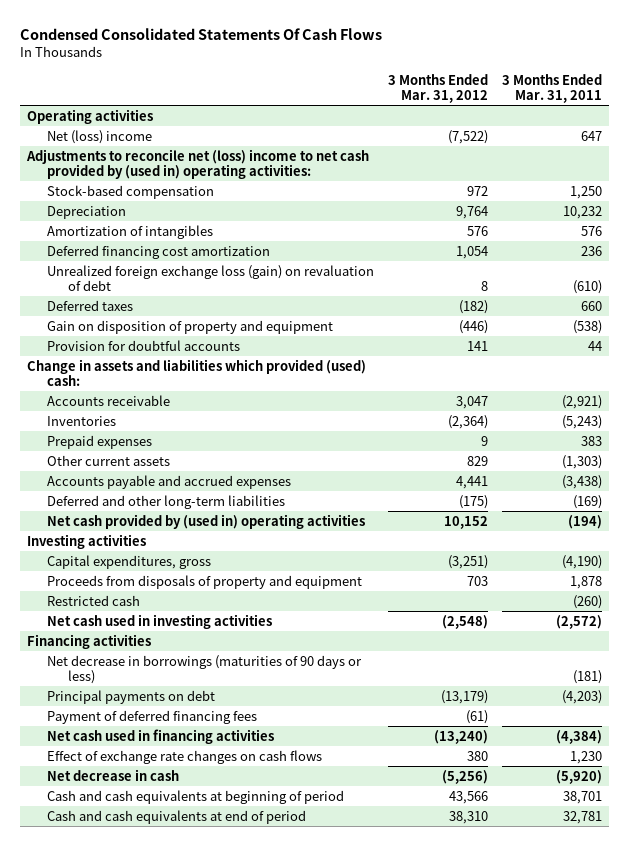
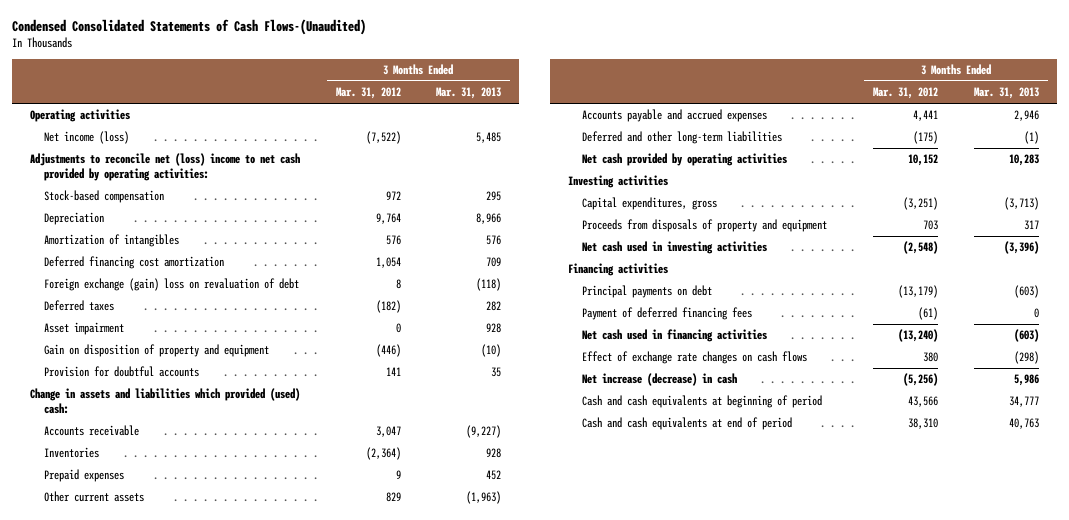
- Condensed Consolidated Statements Of Cash Flows
+ Condensed Consolidated Statements of Cash Flows-(Unaudited)
- | 3 Months Ended Mar. 31, 2012 | 3 Months Ended Mar. 31, 2011
+ | 3 Months Ended Mar. 31, 2012 | 3 Months Ended Mar. 31, 2013
- Net (loss) income | (7,522) | 647
- Adjustments to reconcile net (loss) income to net cash provided by (used in) operating activities:
+ Net income (loss) | (7,522) | 5,485
+ Adjustments to reconcile net (loss) income to net cash provided by operating activities:
- Unrealized foreign exchange loss (gain) on revaluation of debt | 8 | (610)
+ Foreign exchange (gain) loss on revaluation of debt | 8 | (118)
+ Asset impairment | 0 | 928
- Net cash provided by (used in) operating activities | 10,152 | (194)
+ Net cash provided by operating activities | 10,152 | 10,283
- Restricted cash | | (260)
- Net decrease in borrowings (maturities of 90 days or less) | | (181)
- Net decrease in cash | (5,256) | (5,920)
+ Net increase (decrease) in cash | (5,256) | 5,986

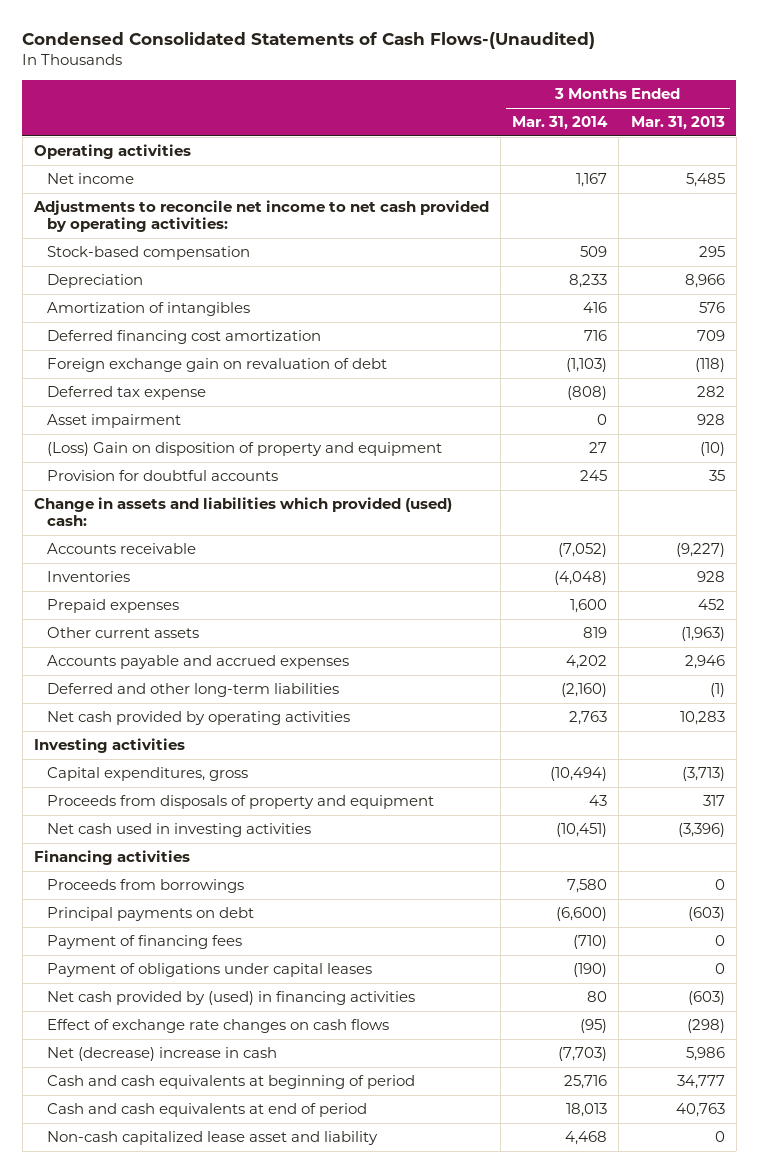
- | 3 Months Ended Mar. 31, 2012 | 3 Months Ended Mar. 31, 2013
+ | 3 Months Ended Mar. 31, 2014 | 3 Months Ended Mar. 31, 2013
- Net income (loss) | (7,522) | 5,485
- Adjustments to reconcile net (loss) income to net cash provided by operating activities:
+ Net income | 1,167 | 5,485
+ Adjustments to reconcile net income to net cash provided by operating activities:
- Foreign exchange (gain) loss on revaluation of debt | 8 | (118)
- Deferred taxes | (182) | 282
+ Foreign exchange gain on revaluation of debt | (1,103) | (118)
+ Deferred tax expense | (808) | 282
- Gain on disposition of property and equipment | (446) | (10)
+ (Loss) Gain on disposition of property and equipment | 27 | (10)
+ Proceeds from borrowings | 7,580 | 0
- Payment of deferred financing fees | (61) | 0
- Net cash used in financing activities | (13,240) | (603)
+ Payment of financing fees | (710) | 0
+ Payment of obligations under capital leases | (190) | 0
+ Net cash provided by (used) in financing activities | 80 | (603)
- Net increase (decrease) in cash | (5,256) | 5,986
+ Net (decrease) increase in cash | (7,703) | 5,986
+ Non-cash capitalized lease asset and liability | 4,468 | 0

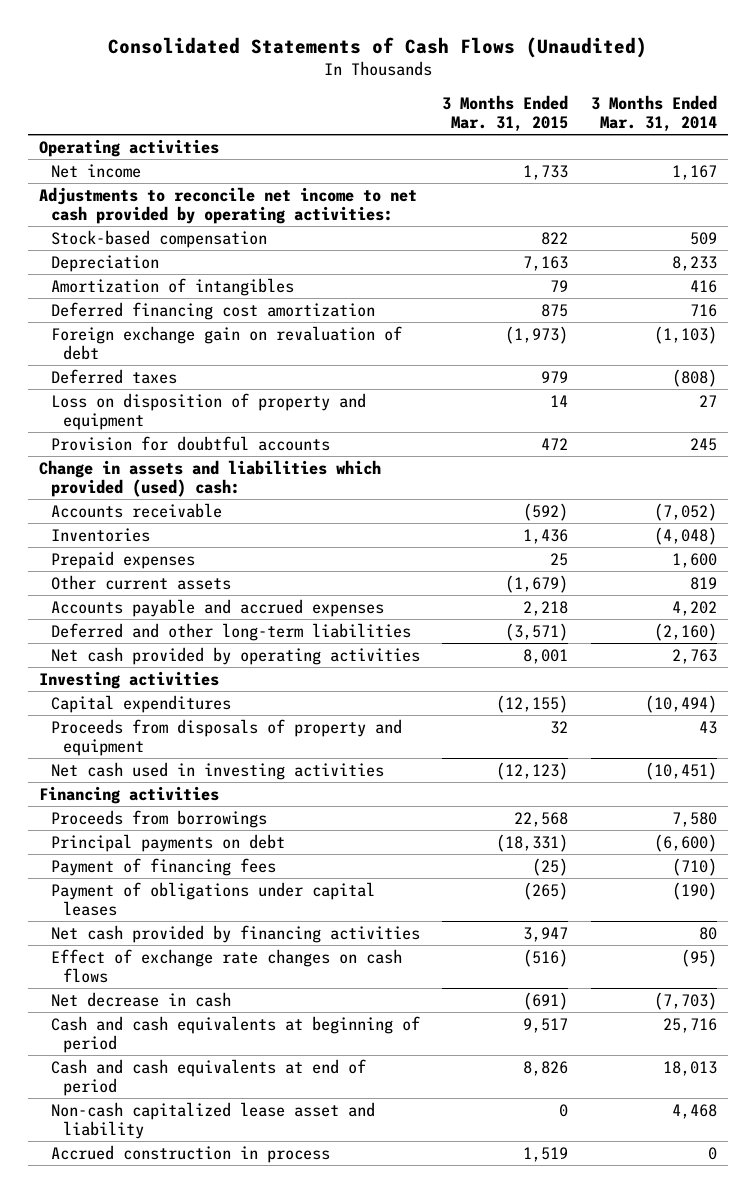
- Condensed Consolidated Statements of Cash Flows-(Unaudited)
+ Consolidated Statements of Cash Flows (Unaudited)
- | 3 Months Ended Mar. 31, 2014 | 3 Months Ended Mar. 31, 2013
+ | 3 Months Ended Mar. 31, 2015 | 3 Months Ended Mar. 31, 2014
- Deferred tax expense | (808) | 282
- Asset impairment | 0 | 928
- (Loss) Gain on disposition of property and equipment | 27 | (10)
+ Deferred taxes | 979 | (808)
+ Loss on disposition of property and equipment | 14 | 27
- Capital expenditures, gross | (10,494) | (3,713)
+ Capital expenditures | (12,155) | (10,494)
- Net cash provided by (used) in financing activities | 80 | (603)
+ Net cash provided by financing activities | 3,947 | 80
- Net (decrease) increase in cash | (7,703) | 5,986
+ Net decrease in cash | (691) | (7,703)
+ Accrued construction in process | 1,519 | 0

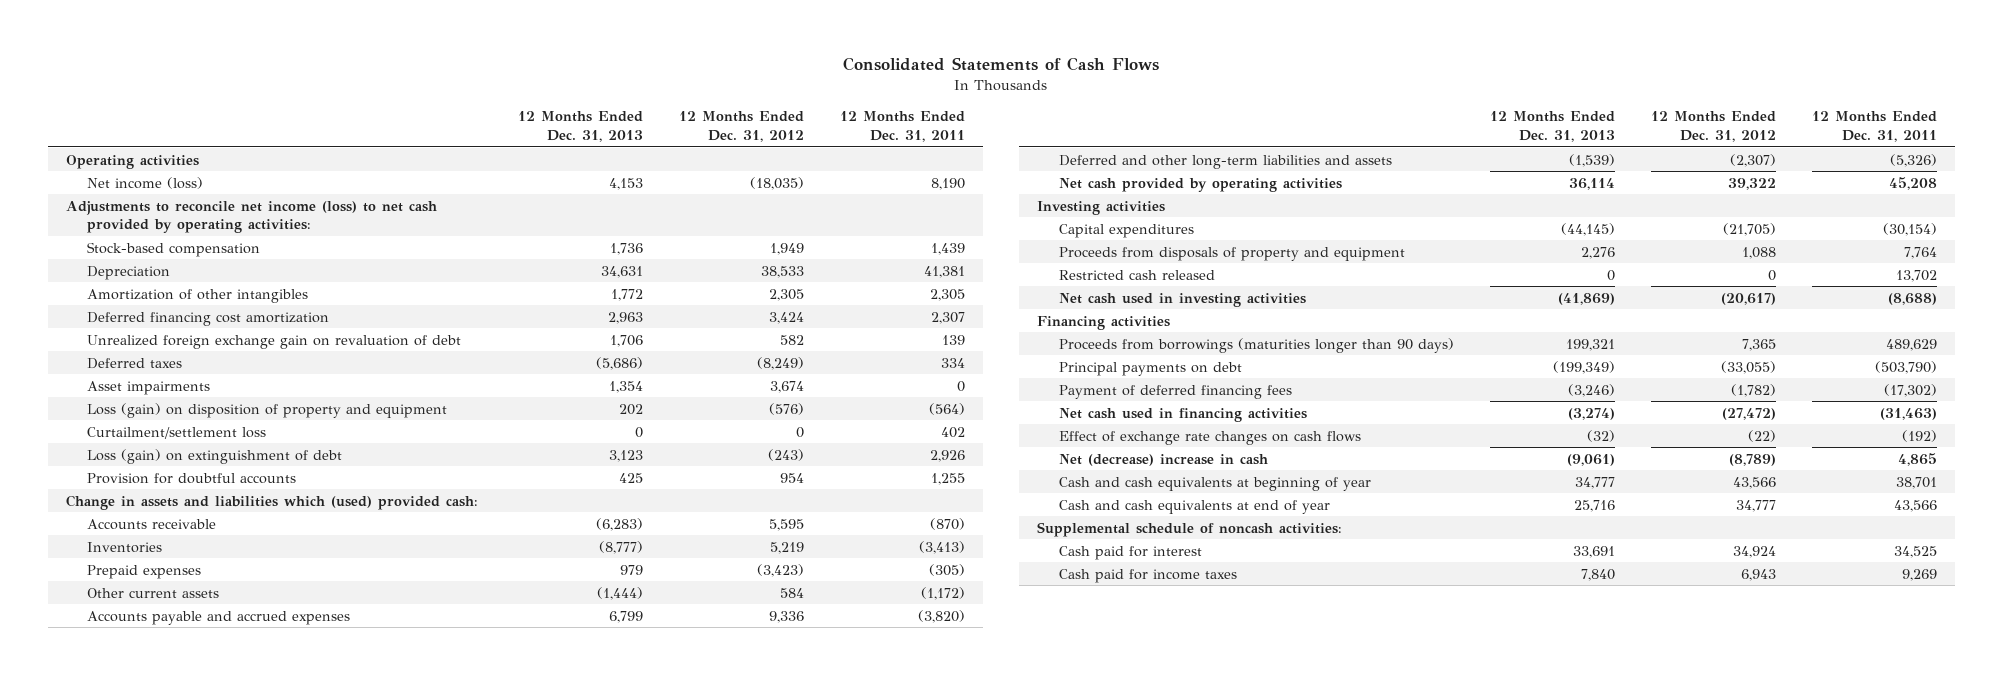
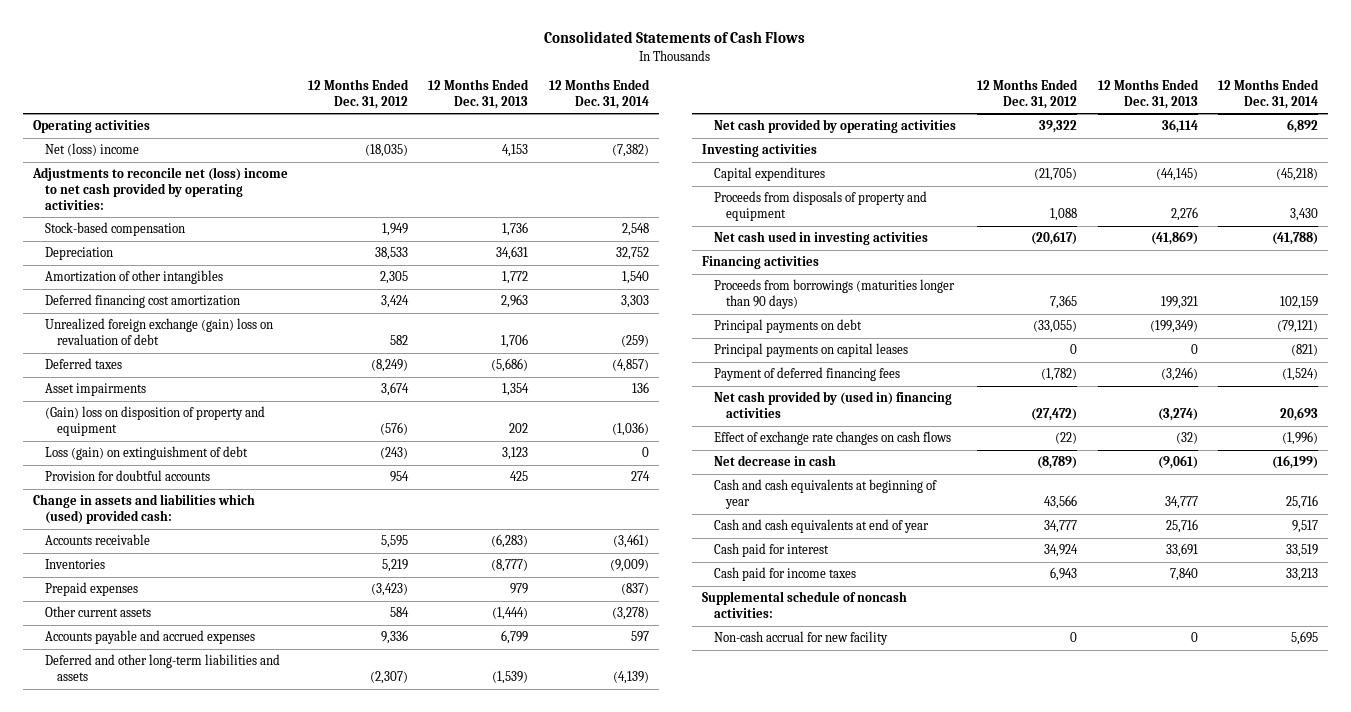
- | 12 Months Ended Dec. 31, 2013 | 12 Months Ended Dec. 31, 2012 | 12 Months Ended Dec. 31, 2011
+ | 12 Months Ended Dec. 31, 2012 | 12 Months Ended Dec. 31, 2013 | 12 Months Ended Dec. 31, 2014
- Net income (loss) | 4,153 | (18,035) | 8,190
- Adjustments to reconcile net income (loss) to net cash provided by operating activities:
+ Net (loss) income | (18,035) | 4,153 | (7,382)
+ Adjustments to reconcile net (loss) income to net cash provided by operating activities:
- Unrealized foreign exchange gain on revaluation of debt | 1,706 | 582 | 139
+ Unrealized foreign exchange (gain) loss on revaluation of debt | 582 | 1,706 | (259)
- Loss (gain) on disposition of property and equipment | 202 | (576) | (564)
- Curtailment/settlement loss | 0 | 0 | 402
+ (Gain) loss on disposition of property and equipment | (576) | 202 | (1,036)
- Restricted cash released | 0 | 0 | 13,702
+ Principal payments on capital leases | 0 | 0 | (821)
- Net cash used in financing activities | (3,274) | (27,472) | (31,463)
+ Net cash provided by (used in) financing activities | (27,472) | (3,274) | 20,693
- Net (decrease) increase in cash | (9,061) | (8,789) | 4,865
+ Net decrease in cash | (8,789) | (9,061) | (16,199)
moved down: Supplemental schedule of noncash activities:
+ Non-cash accrual for new facility | 0 | 0 | 5,695

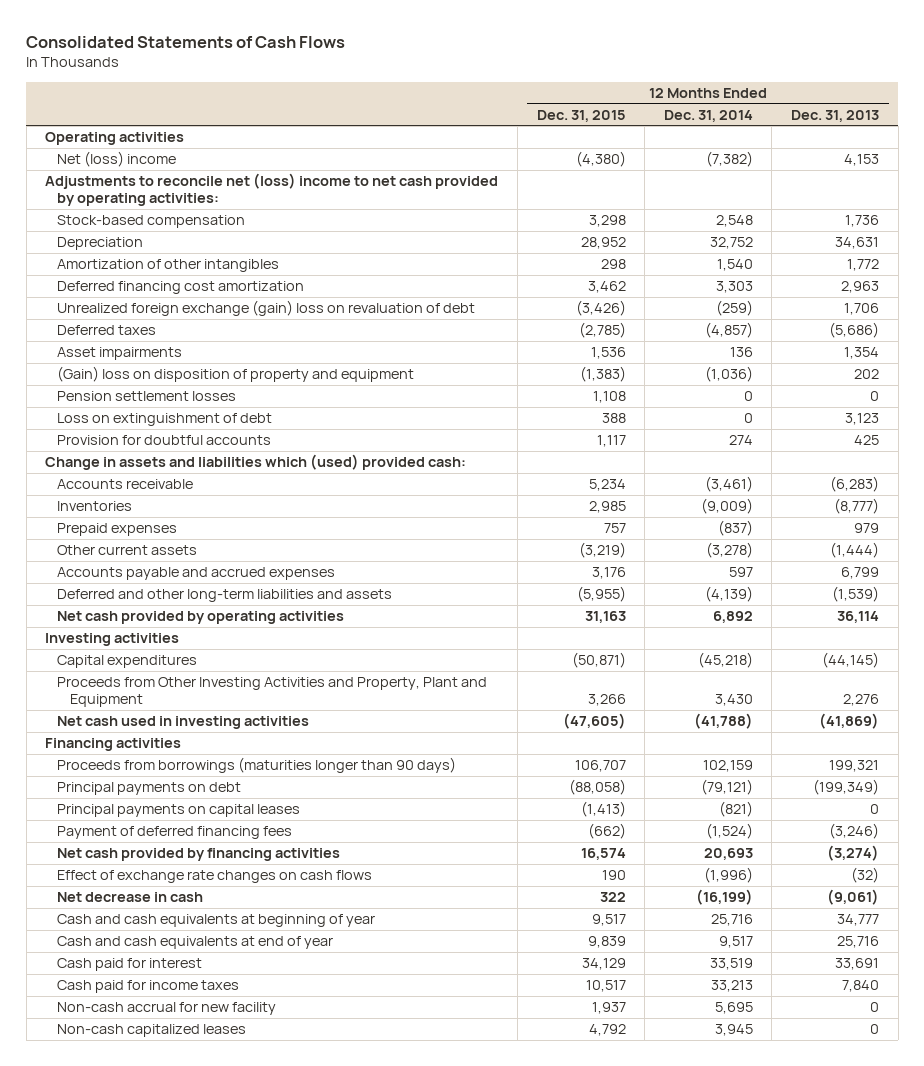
- | 12 Months Ended Dec. 31, 2012 | 12 Months Ended Dec. 31, 2013 | 12 Months Ended Dec. 31, 2014
+ | 12 Months Ended Dec. 31, 2015 | 12 Months Ended Dec. 31, 2014 | 12 Months Ended Dec. 31, 2013
- Loss (gain) on extinguishment of debt | (243) | 3,123 | 0
+ Pension settlement losses | 1,108 | 0 | 0
+ Loss on extinguishment of debt | 388 | 0 | 3,123
- Proceeds from disposals of property and equipment | 1,088 | 2,276 | 3,430
+ Proceeds from Other Investing Activities and Property, Plant and Equipment | 3,266 | 3,430 | 2,276
- Net cash provided by (used in) financing activities | (27,472) | (3,274) | 20,693
+ Net cash provided by financing activities | 16,574 | 20,693 | (3,274)
- Supplemental schedule of noncash activities:
+ Non-cash capitalized leases | 4,792 | 3,945 | 0

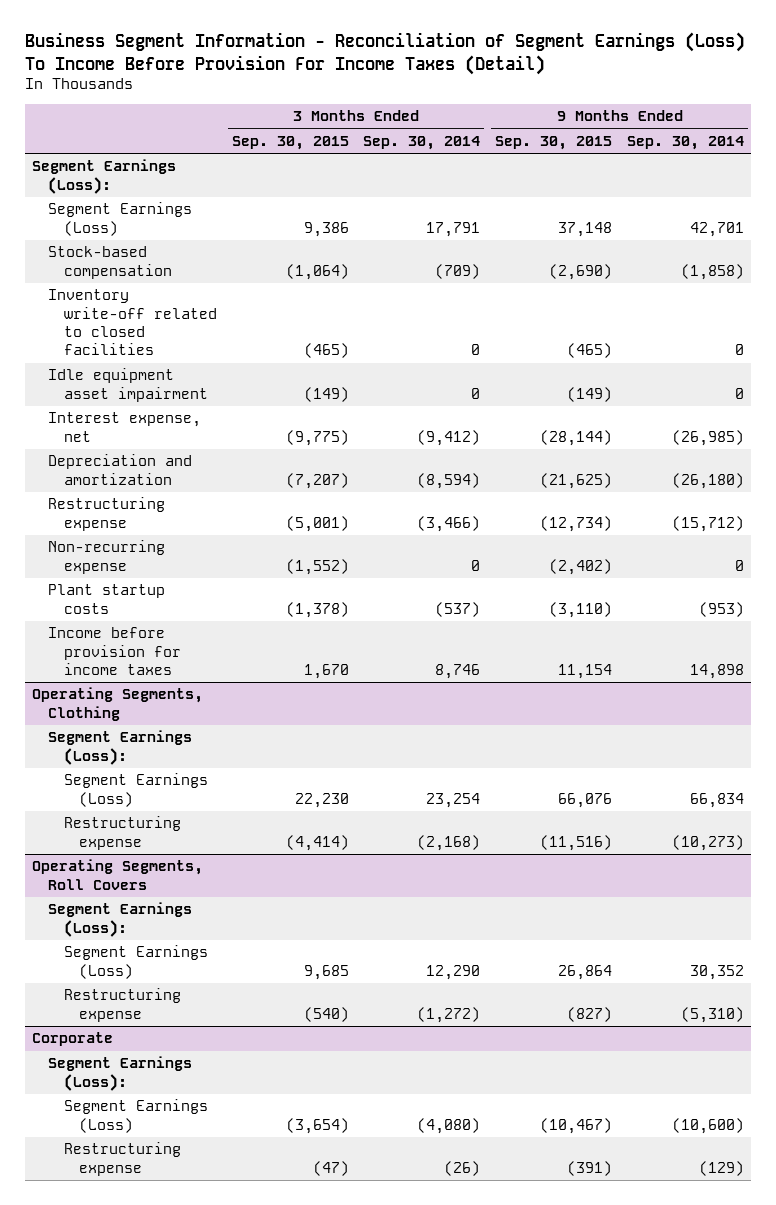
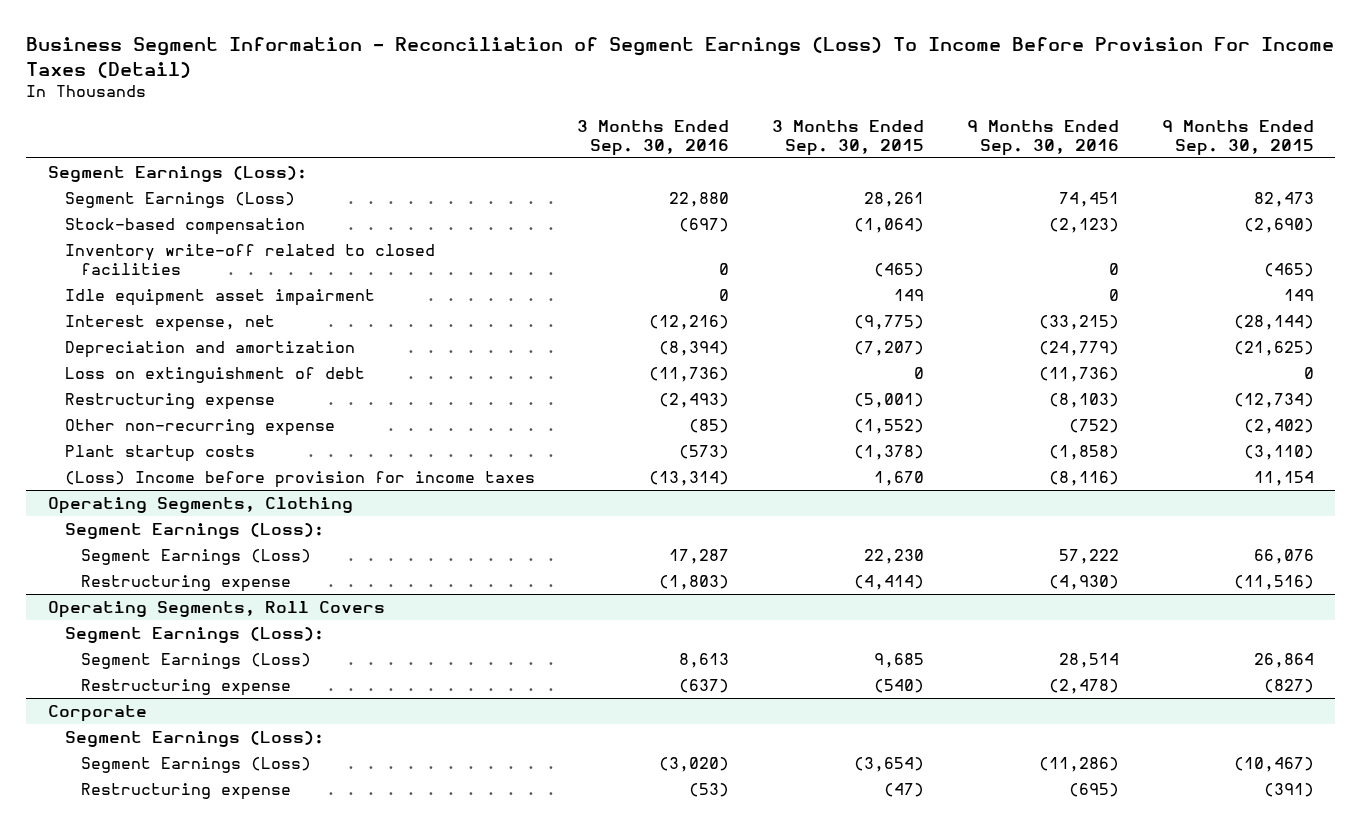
- | 3 Months Ended Sep. 30, 2015 | 3 Months Ended Sep. 30, 2014 | 9 Months Ended Sep. 30, 2015 | 9 Months Ended Sep. 30, 2014
+ | 3 Months Ended Sep. 30, 2016 | 3 Months Ended Sep. 30, 2015 | 9 Months Ended Sep. 30, 2016 | 9 Months Ended Sep. 30, 2015
- Segment Earnings (Loss) | 9,386 | 17,791 | 37,148 | 42,701
+ Segment Earnings (Loss) | 22,880 | 28,261 | 74,451 | 82,473
- Idle equipment asset impairment | (149) | 0 | (149) | 0
+ Idle equipment asset impairment | 0 | 149 | 0 | 149
+ Loss on extinguishment of debt | (11,736) | 0 | (11,736) | 0
- Non-recurring expense | (1,552) | 0 | (2,402) | 0
+ Other non-recurring expense | (85) | (1,552) | (752) | (2,402)
- Income before provision for income taxes | 1,670 | 8,746 | 11,154 | 14,898
+ (Loss) Income before provision for income taxes | (13,314) | 1,670 | (8,116) | 11,154

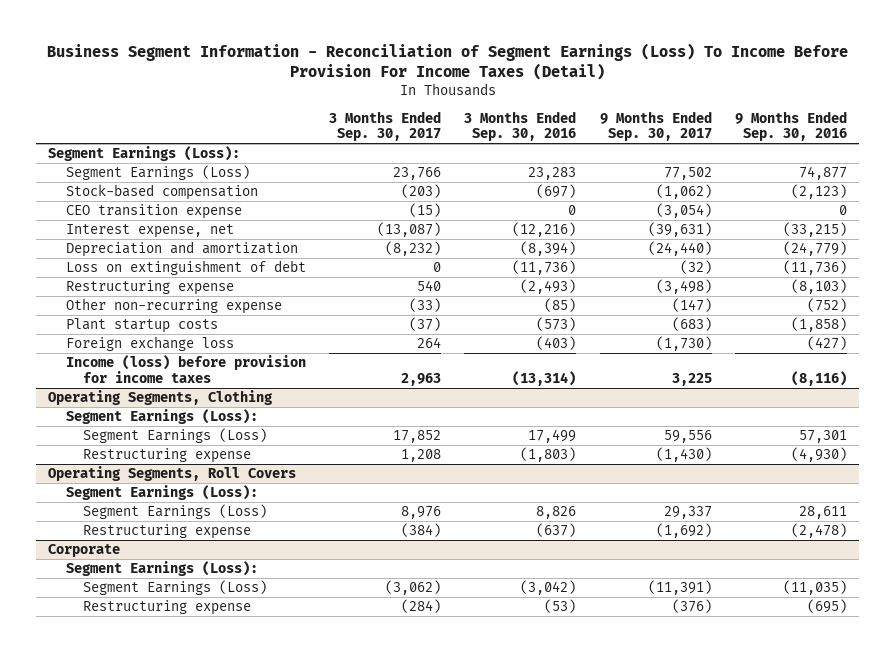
- | 3 Months Ended Sep. 30, 2016 | 3 Months Ended Sep. 30, 2015 | 9 Months Ended Sep. 30, 2016 | 9 Months Ended Sep. 30, 2015
+ | 3 Months Ended Sep. 30, 2017 | 3 Months Ended Sep. 30, 2016 | 9 Months Ended Sep. 30, 2017 | 9 Months Ended Sep. 30, 2016
- Segment Earnings (Loss) | 22,880 | 28,261 | 74,451 | 82,473
+ Segment Earnings (Loss) | 23,766 | 23,283 | 77,502 | 74,877
- Inventory write-off related to closed facilities | 0 | (465) | 0 | (465)
- Idle equipment asset impairment | 0 | 149 | 0 | 149
+ CEO transition expense | (15) | 0 | (3,054) | 0
- (Loss) Income before provision for income taxes | (13,314) | 1,670 | (8,116) | 11,154
+ Foreign exchange loss | 264 | (403) | (1,730) | (427)
+ Income (loss) before provision for income taxes | 2,963 | (13,314) | 3,225 | (8,116)
@ Operating Segments, Clothing
- Segment Earnings (Loss) | 17,287 | 22,230 | 57,222 | 66,076
+ Segment Earnings (Loss) | 17,852 | 17,499 | 59,556 | 57,301
@ Operating Segments, Roll Covers
- Segment Earnings (Loss) | 8,613 | 9,685 | 28,514 | 26,864
+ Segment Earnings (Loss) | 8,976 | 8,826 | 29,337 | 28,611
@ Corporate
- Segment Earnings (Loss) | (3,020) | (3,654) | (11,286) | (10,467)
+ Segment Earnings (Loss) | (3,062) | (3,042) | (11,391) | (11,035)

